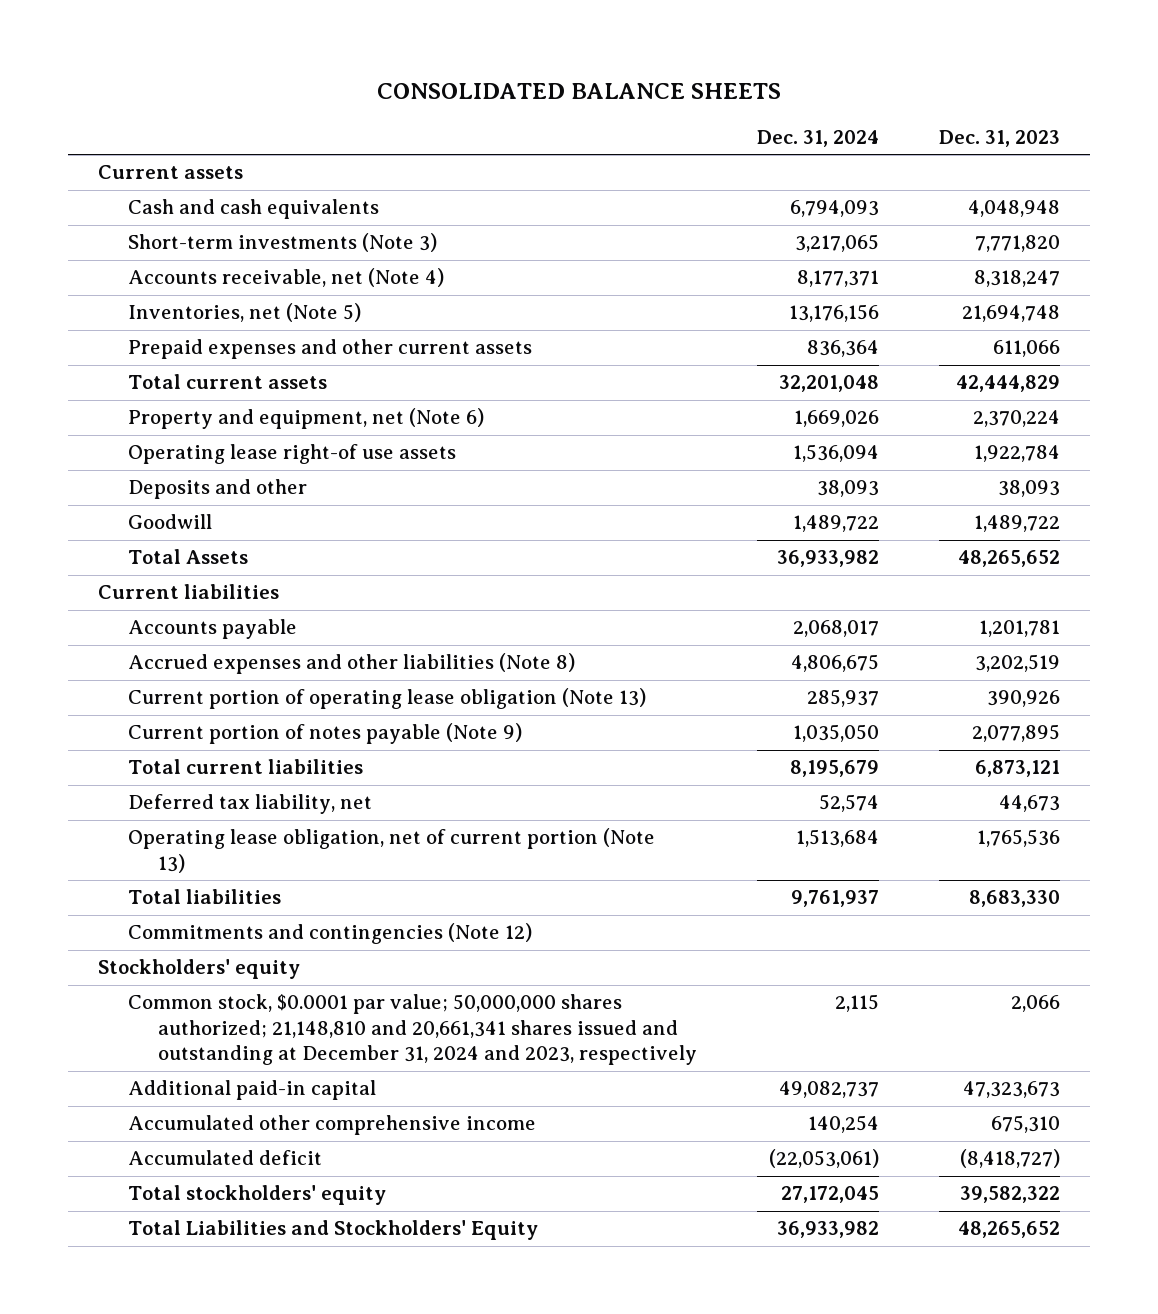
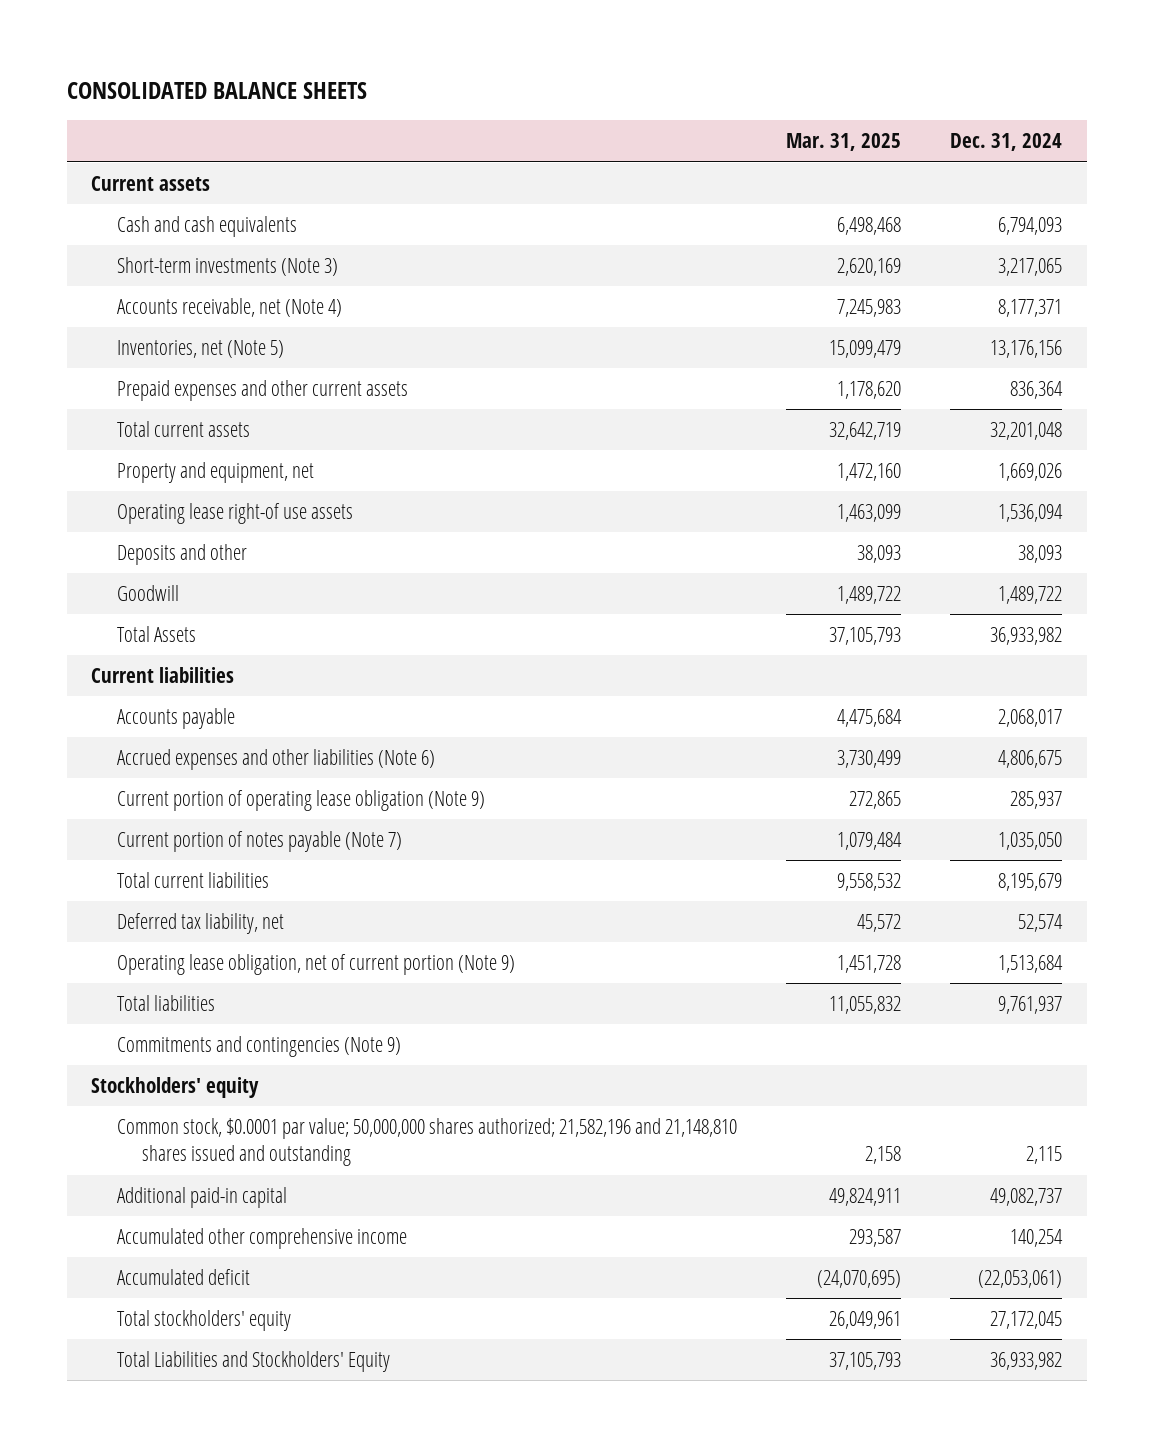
- | Dec. 31, 2024 | Dec. 31, 2023
+ | Mar. 31, 2025 | Dec. 31, 2024
- Property and equipment, net (Note 6) | 1,669,026 | 2,370,224
+ Property and equipment, net | 1,472,160 | 1,669,026
- Accrued expenses and other liabilities (Note 8) | 4,806,675 | 3,202,519
- Current portion of operating lease obligation (Note 13) | 285,937 | 390,926
- Current portion of notes payable (Note 9) | 1,035,050 | 2,077,895
+ Accrued expenses and other liabilities (Note 6) | 3,730,499 | 4,806,675
+ Current portion of operating lease obligation (Note 9) | 272,865 | 285,937
+ Current portion of notes payable (Note 7) | 1,079,484 | 1,035,050
- Operating lease obligation, net of current portion (Note 13) | 1,513,684 | 1,765,536
+ Operating lease obligation, net of current portion (Note 9) | 1,451,728 | 1,513,684
- Commitments and contingencies (Note 12)
+ Commitments and contingencies (Note 9)
- Common stock, $0.0001 par value; 50,000,000 shares authorized; 21,148,810 and 20,661,341 shares issued and outstanding at December 31, 2024 and 2023, respectively | 2,115 | 2,066
+ Common stock, $0.0001 par value; 50,000,000 shares authorized; 21,582,196 and 21,148,810 shares issued and outstanding | 2,158 | 2,115

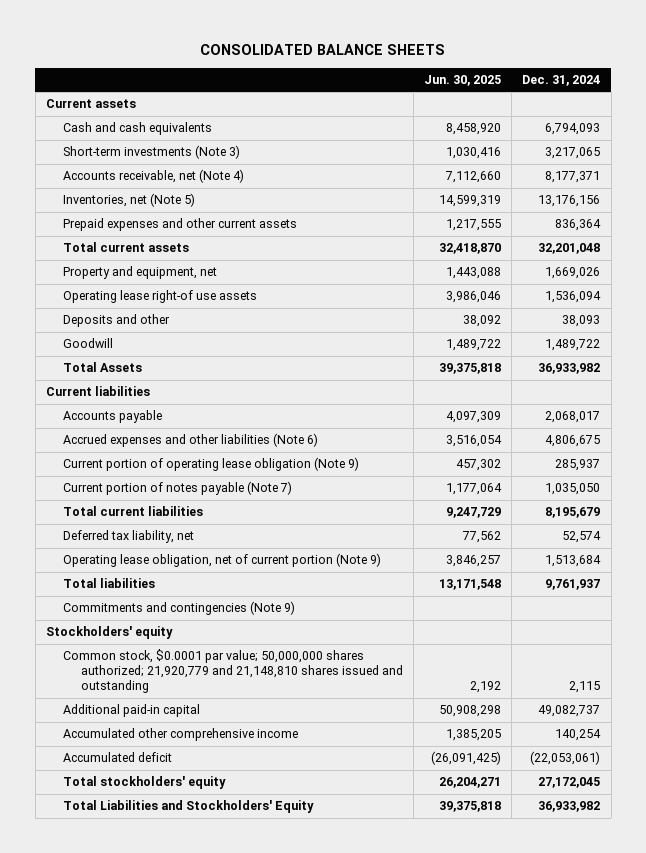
- | Mar. 31, 2025 | Dec. 31, 2024
+ | Jun. 30, 2025 | Dec. 31, 2024
- Common stock, $0.0001 par value; 50,000,000 shares authorized; 21,582,196 and 21,148,810 shares issued and outstanding | 2,158 | 2,115
+ Common stock, $0.0001 par value; 50,000,000 shares authorized; 21,920,779 and 21,148,810 shares issued and outstanding | 2,192 | 2,115

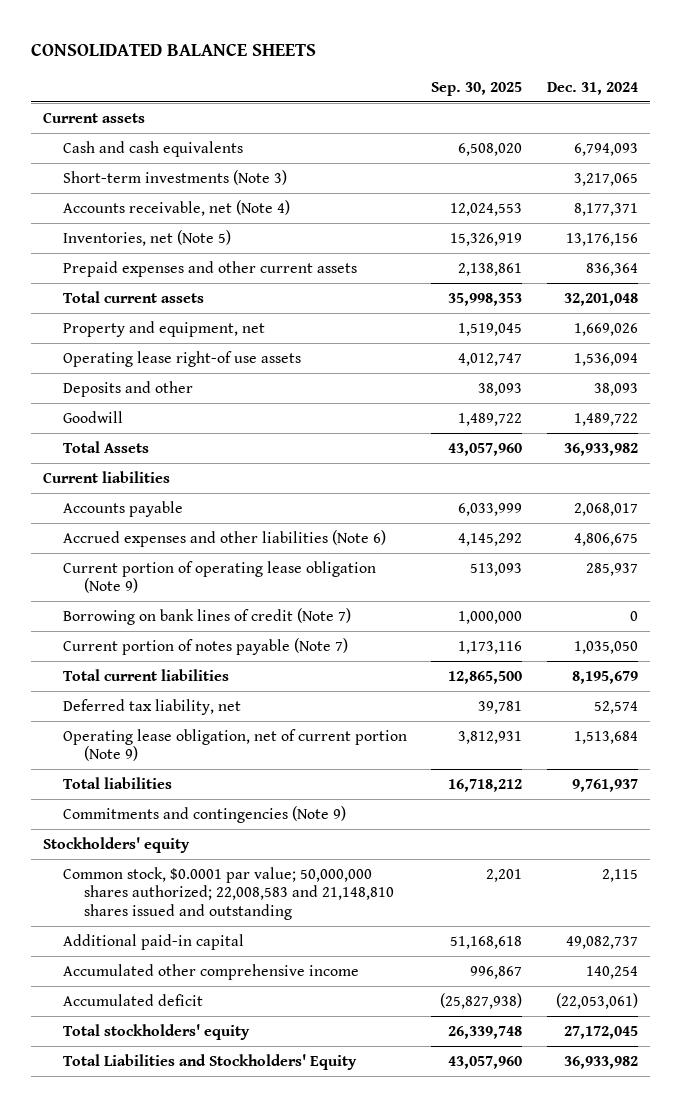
- | Jun. 30, 2025 | Dec. 31, 2024
+ | Sep. 30, 2025 | Dec. 31, 2024
+ Borrowing on bank lines of credit (Note 7) | 1,000,000 | 0
- Common stock, $0.0001 par value; 50,000,000 shares authorized; 21,920,779 and 21,148,810 shares issued and outstanding | 2,192 | 2,115
+ Common stock, $0.0001 par value; 50,000,000 shares authorized; 22,008,583 and 21,148,810 shares issued and outstanding | 2,201 | 2,115

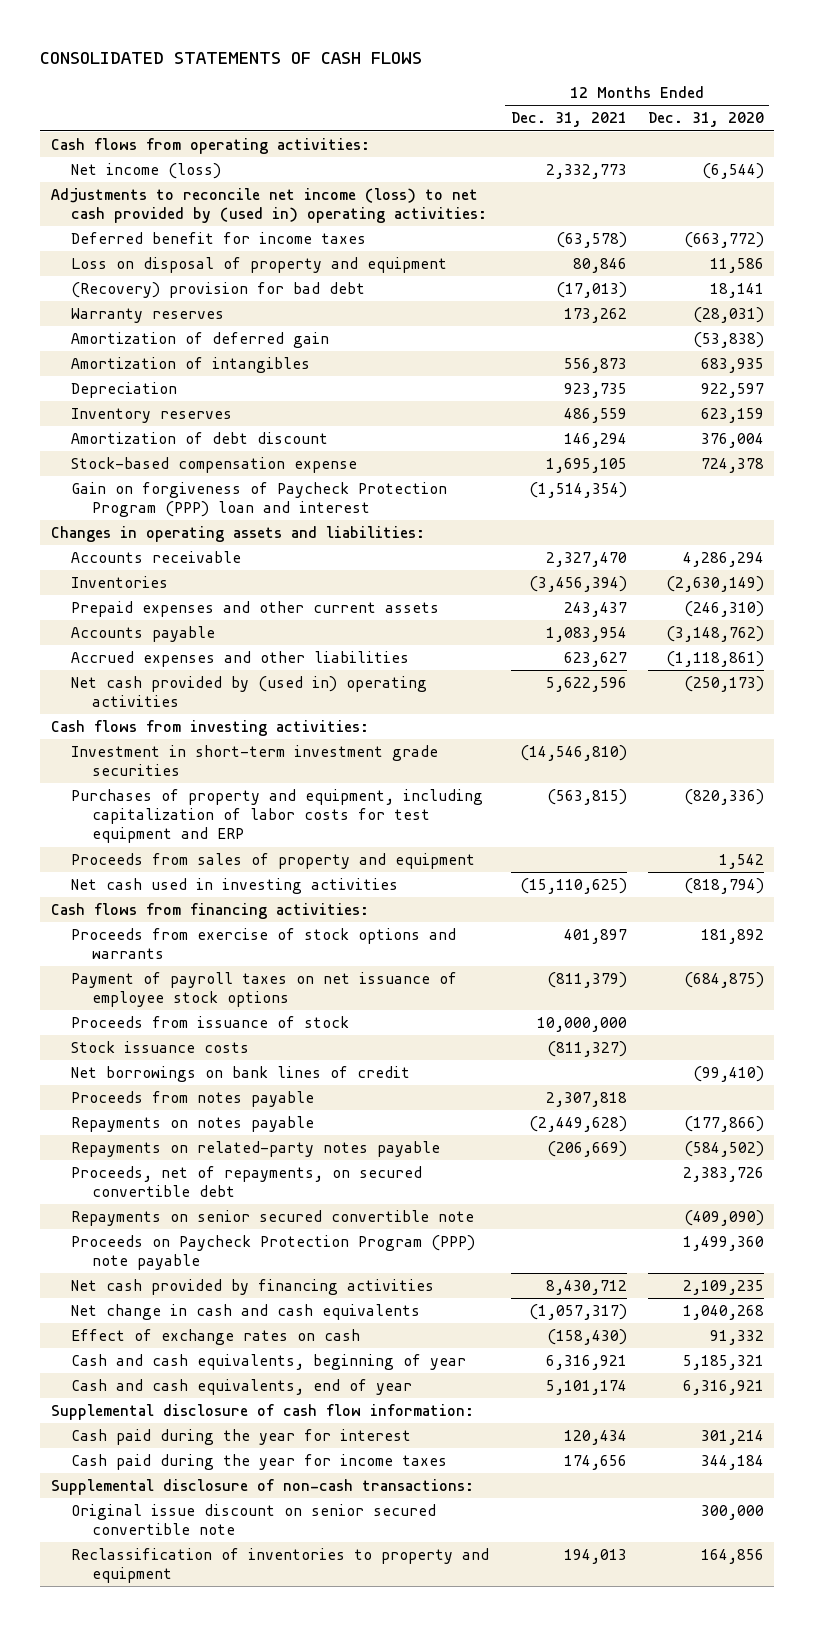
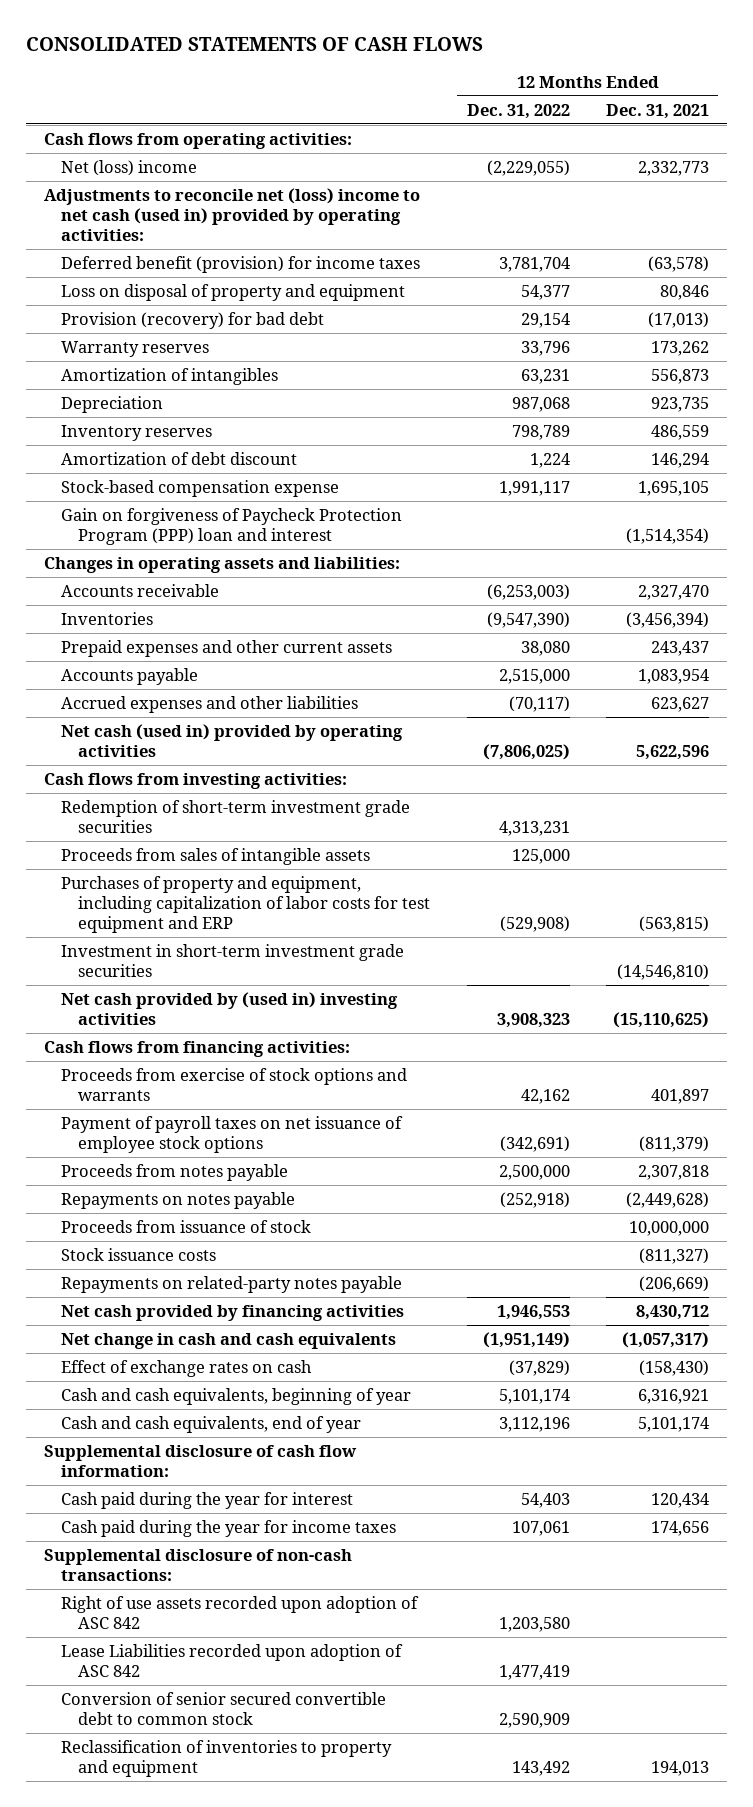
- | 12 Months Ended Dec. 31, 2021 | 12 Months Ended Dec. 31, 2020
+ | 12 Months Ended Dec. 31, 2022 | 12 Months Ended Dec. 31, 2021
- Net income (loss) | 2,332,773 | (6,544)
- Adjustments to reconcile net income (loss) to net cash provided by (used in) operating activities:
- Deferred benefit for income taxes | (63,578) | (663,772)
+ Net (loss) income | (2,229,055) | 2,332,773
+ Adjustments to reconcile net (loss) income to net cash (used in) provided by operating activities:
+ Deferred benefit (provision) for income taxes | 3,781,704 | (63,578)
- (Recovery) provision for bad debt | (17,013) | 18,141
+ Provision (recovery) for bad debt | 29,154 | (17,013)
- Amortization of deferred gain | | (53,838)
- Net cash provided by (used in) operating activities | 5,622,596 | (250,173)
+ Net cash (used in) provided by operating activities | (7,806,025) | 5,622,596
+ Redemption of short-term investment grade securities | 4,313,231 |
+ Proceeds from sales of intangible assets | 125,000 |
- Proceeds from sales of property and equipment | | 1,542
- Net cash used in investing activities | (15,110,625) | (818,794)
moved down: Investment in short-term investment grade securities | | (14,546,810)
+ Net cash provided by (used in) investing activities | 3,908,323 | (15,110,625)
- Net borrowings on bank lines of credit | | (99,410)
moved down: Proceeds from issuance of stock | | 10,000,000
moved down: Stock issuance costs | | (811,327)
- Proceeds, net of repayments, on secured convertible debt | | 2,383,726
- Repayments on senior secured convertible note | | (409,090)
- Proceeds on Paycheck Protection Program (PPP) note payable | | 1,499,360
- Original issue discount on senior secured convertible note | | 300,000
+ Right of use assets recorded upon adoption of ASC 842 | 1,203,580 |
+ Lease Liabilities recorded upon adoption of ASC 842 | 1,477,419 |
+ Conversion of senior secured convertible debt to common stock | 2,590,909 |

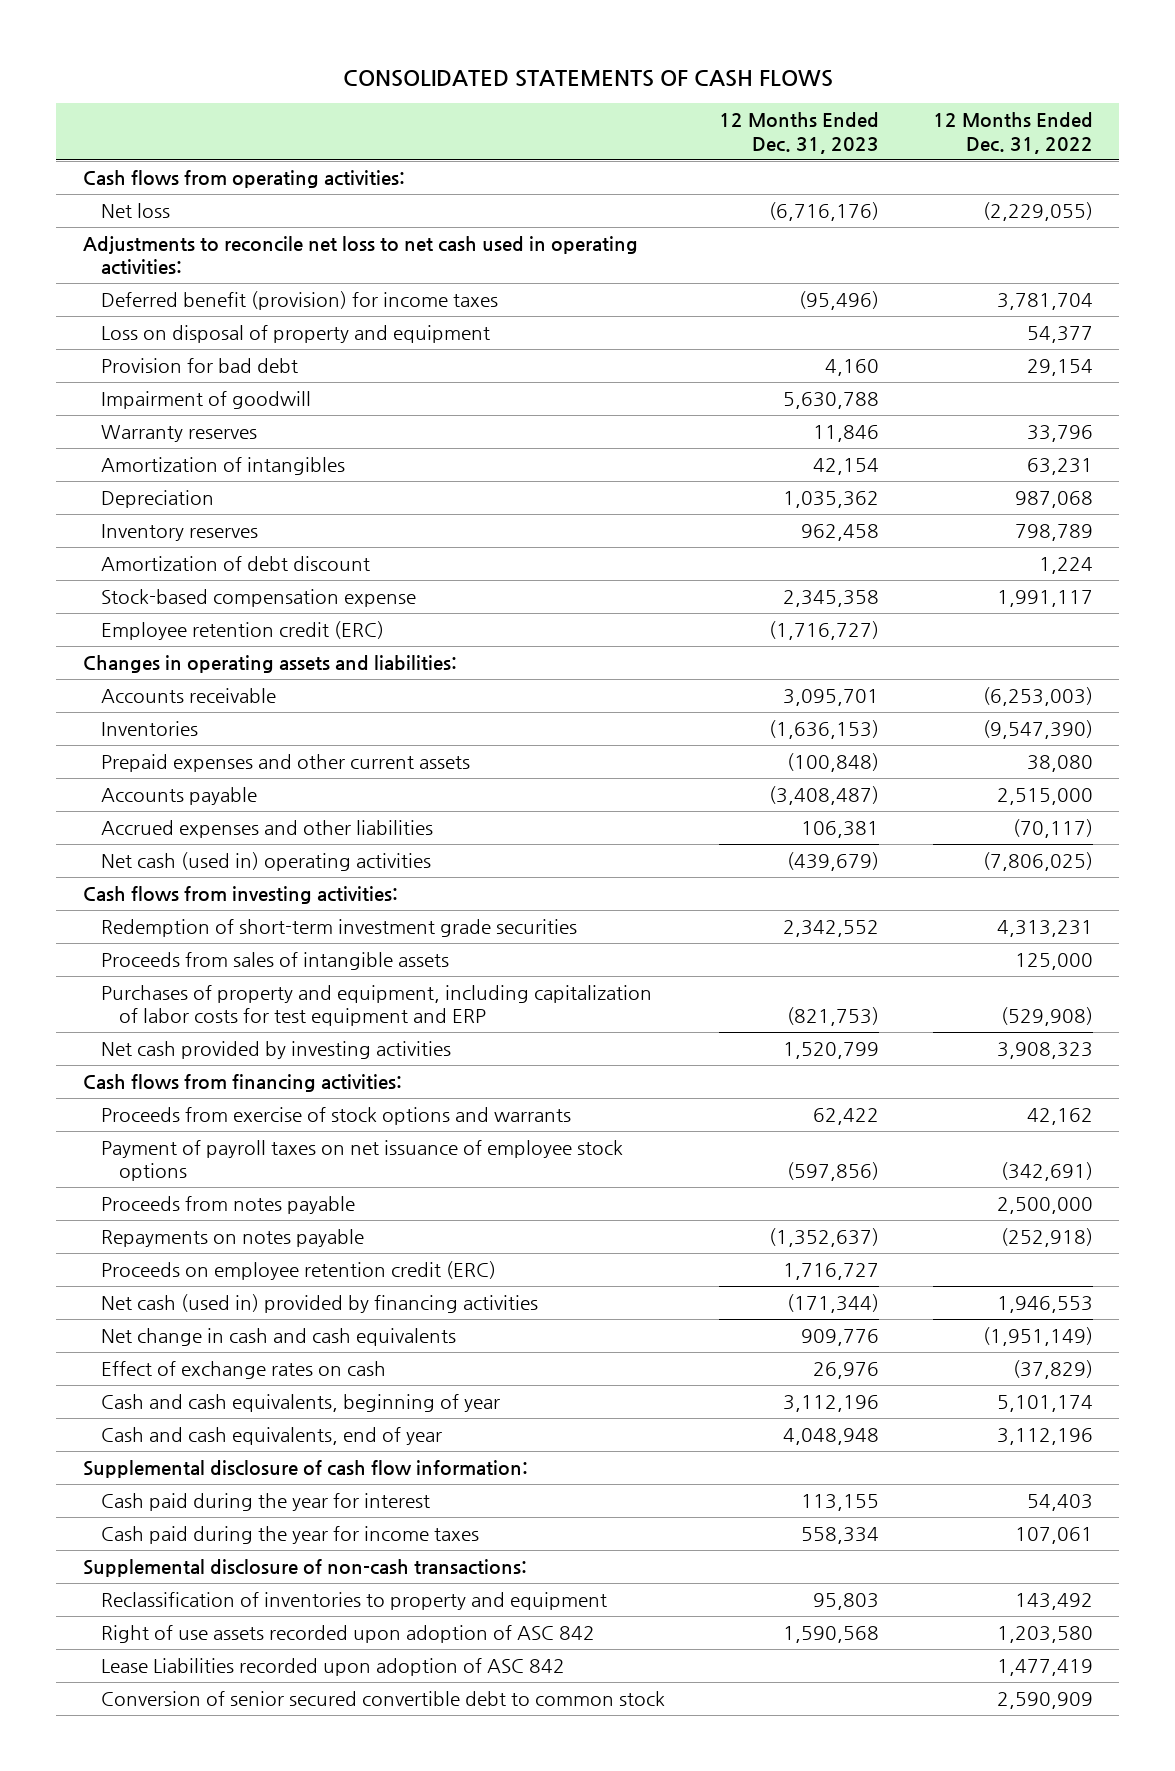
- | 12 Months Ended Dec. 31, 2022 | 12 Months Ended Dec. 31, 2021
+ | 12 Months Ended Dec. 31, 2023 | 12 Months Ended Dec. 31, 2022
- Net (loss) income | (2,229,055) | 2,332,773
- Adjustments to reconcile net (loss) income to net cash (used in) provided by operating activities:
+ Net loss | (6,716,176) | (2,229,055)
+ Adjustments to reconcile net loss to net cash used in operating activities:
- Provision (recovery) for bad debt | 29,154 | (17,013)
+ Provision for bad debt | 4,160 | 29,154
+ Impairment of goodwill | 5,630,788 |
- Gain on forgiveness of Paycheck Protection Program (PPP) loan and interest | | (1,514,354)
+ Employee retention credit (ERC) | (1,716,727) |
- Net cash (used in) provided by operating activities | (7,806,025) | 5,622,596
+ Net cash (used in) operating activities | (439,679) | (7,806,025)
- Investment in short-term investment grade securities | | (14,546,810)
- Net cash provided by (used in) investing activities | 3,908,323 | (15,110,625)
+ Net cash provided by investing activities | 1,520,799 | 3,908,323
- Proceeds from issuance of stock | | 10,000,000
- Stock issuance costs | | (811,327)
- Repayments on related-party notes payable | | (206,669)
- Net cash provided by financing activities | 1,946,553 | 8,430,712
+ Proceeds on employee retention credit (ERC) | 1,716,727 |
+ Net cash (used in) provided by financing activities | (171,344) | 1,946,553
moved up: Reclassification of inventories to property and equipment | 95,803 | 143,492

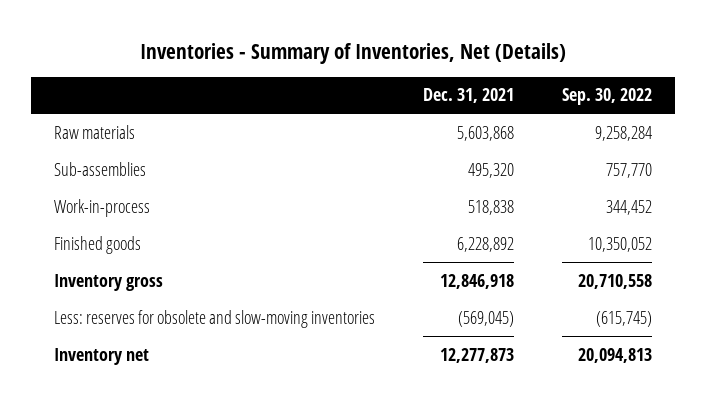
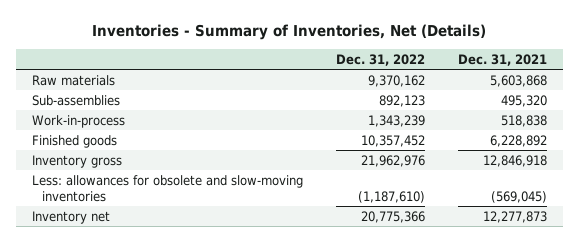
- | Dec. 31, 2021 | Sep. 30, 2022
+ | Dec. 31, 2022 | Dec. 31, 2021
- Less: reserves for obsolete and slow-moving inventories | (569,045) | (615,745)
+ Less: allowances for obsolete and slow-moving inventories | (1,187,610) | (569,045)

